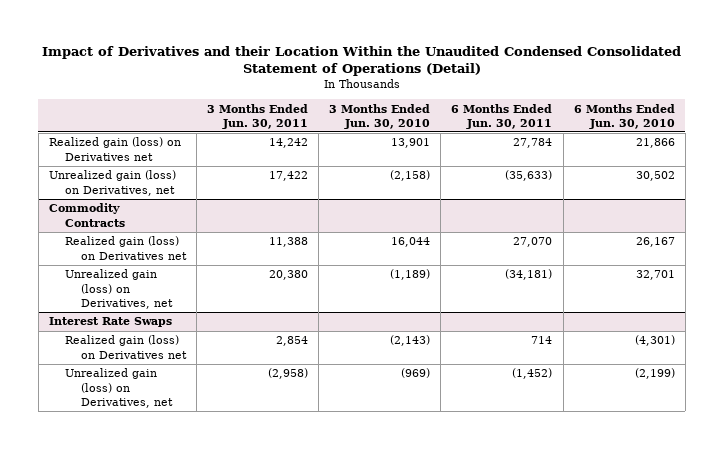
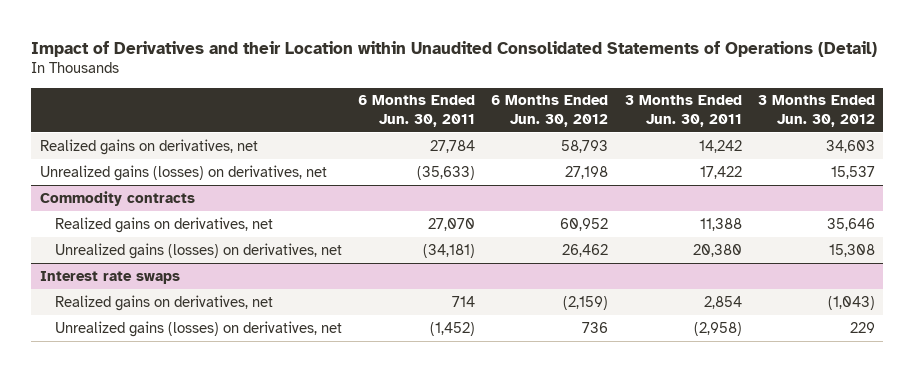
- Impact of Derivatives and their Location Within the Unaudited Condensed Consolidated Statement of Operations (Detail)
+ Impact of Derivatives and their Location within Unaudited Consolidated Statements of Operations (Detail)
- | 3 Months Ended Jun. 30, 2011 | 3 Months Ended Jun. 30, 2010 | 6 Months Ended Jun. 30, 2011 | 6 Months Ended Jun. 30, 2010
+ | 6 Months Ended Jun. 30, 2011 | 6 Months Ended Jun. 30, 2012 | 3 Months Ended Jun. 30, 2011 | 3 Months Ended Jun. 30, 2012
- Realized gain (loss) on Derivatives net | 14,242 | 13,901 | 27,784 | 21,866
- Unrealized gain (loss) on Derivatives, net | 17,422 | (2,158) | (35,633) | 30,502
- Commodity Contracts
- Realized gain (loss) on Derivatives net | 11,388 | 16,044 | 27,070 | 26,167
- Unrealized gain (loss) on Derivatives, net | 20,380 | (1,189) | (34,181) | 32,701
- Interest Rate Swaps
- Realized gain (loss) on Derivatives net | 2,854 | (2,143) | 714 | (4,301)
- Unrealized gain (loss) on Derivatives, net | (2,958) | (969) | (1,452) | (2,199)
+ Realized gains on derivatives, net | 27,784 | 58,793 | 14,242 | 34,603
+ Unrealized gains (losses) on derivatives, net | (35,633) | 27,198 | 17,422 | 15,537
+ Commodity contracts
+ Realized gains on derivatives, net | 27,070 | 60,952 | 11,388 | 35,646
+ Unrealized gains (losses) on derivatives, net | (34,181) | 26,462 | 20,380 | 15,308
+ Interest rate swaps
+ Realized gains on derivatives, net | 714 | (2,159) | 2,854 | (1,043)
+ Unrealized gains (losses) on derivatives, net | (1,452) | 736 | (2,958) | 229

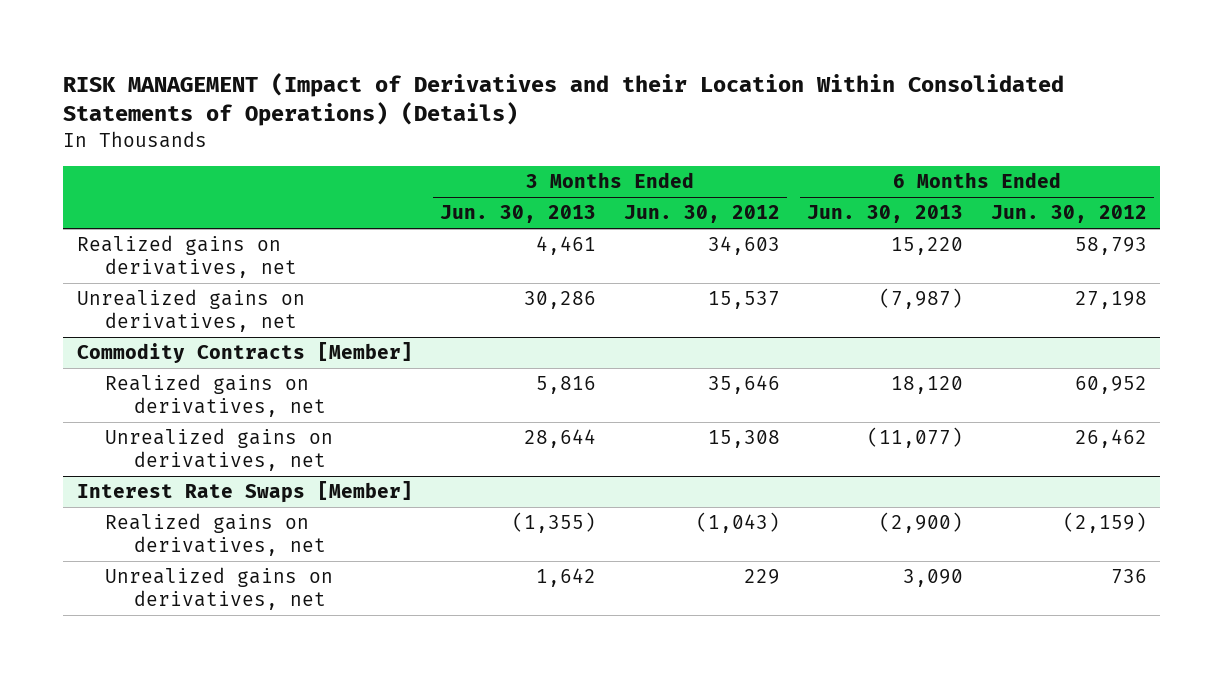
- Impact of Derivatives and their Location within Unaudited Consolidated Statements of Operations (Detail)
+ RISK MANAGEMENT (Impact of Derivatives and their Location Within Consolidated Statements of Operations) (Details)
- | 6 Months Ended Jun. 30, 2011 | 6 Months Ended Jun. 30, 2012 | 3 Months Ended Jun. 30, 2011 | 3 Months Ended Jun. 30, 2012
+ | 3 Months Ended Jun. 30, 2013 | 3 Months Ended Jun. 30, 2012 | 6 Months Ended Jun. 30, 2013 | 6 Months Ended Jun. 30, 2012
- Unrealized gains (losses) on derivatives, net | (35,633) | 27,198 | 17,422 | 15,537
- Commodity contracts
+ Unrealized gains on derivatives, net | 30,286 | 15,537 | (7,987) | 27,198
+ Commodity Contracts [Member]
- Unrealized gains (losses) on derivatives, net | (34,181) | 26,462 | 20,380 | 15,308
- Interest rate swaps
+ Unrealized gains on derivatives, net | 28,644 | 15,308 | (11,077) | 26,462
+ Interest Rate Swaps [Member]
- Unrealized gains (losses) on derivatives, net | (1,452) | 736 | (2,958) | 229
+ Unrealized gains on derivatives, net | 1,642 | 229 | 3,090 | 736

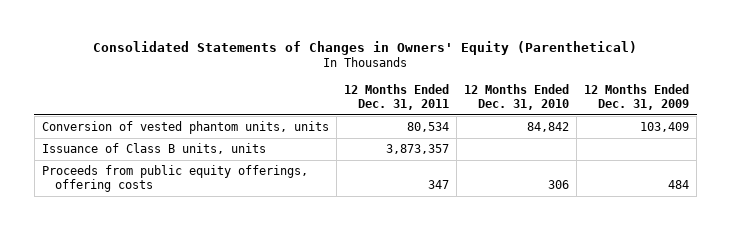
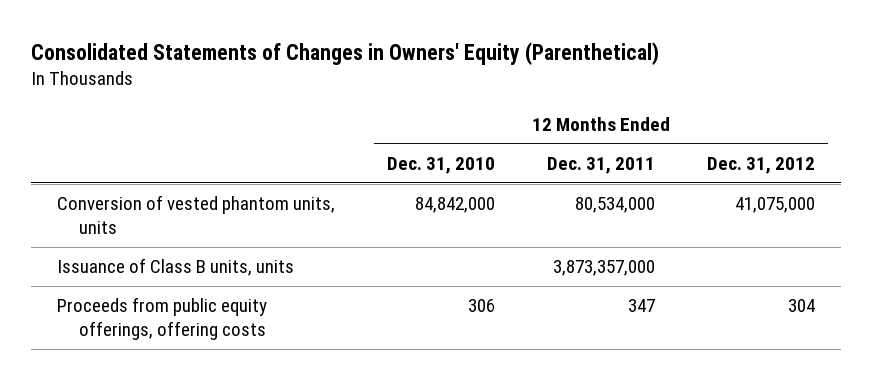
- | 12 Months Ended Dec. 31, 2011 | 12 Months Ended Dec. 31, 2010 | 12 Months Ended Dec. 31, 2009
+ | 12 Months Ended Dec. 31, 2010 | 12 Months Ended Dec. 31, 2011 | 12 Months Ended Dec. 31, 2012
- Conversion of vested phantom units, units | 80,534 | 84,842 | 103,409
- Issuance of Class B units, units | 3,873,357 | |
+ Conversion of vested phantom units, units | 84,842,000 | 80,534,000 | 41,075,000
+ Issuance of Class B units, units | | 3,873,357,000 |

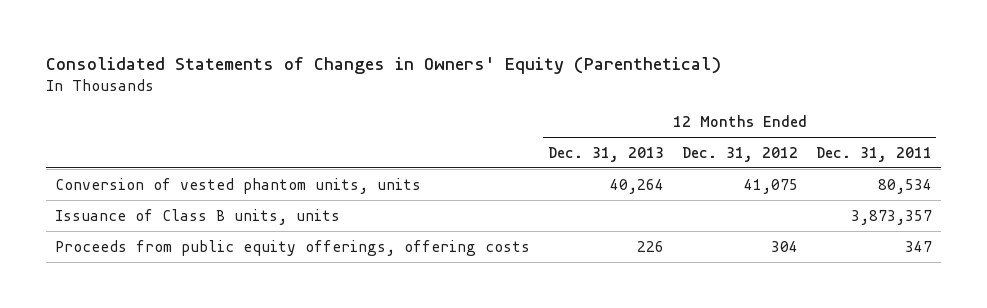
- | 12 Months Ended Dec. 31, 2010 | 12 Months Ended Dec. 31, 2011 | 12 Months Ended Dec. 31, 2012
+ | 12 Months Ended Dec. 31, 2013 | 12 Months Ended Dec. 31, 2012 | 12 Months Ended Dec. 31, 2011
- Conversion of vested phantom units, units | 84,842,000 | 80,534,000 | 41,075,000
- Issuance of Class B units, units | | 3,873,357,000 |
+ Conversion of vested phantom units, units | 40,264 | 41,075 | 80,534
+ Issuance of Class B units, units | | | 3,873,357

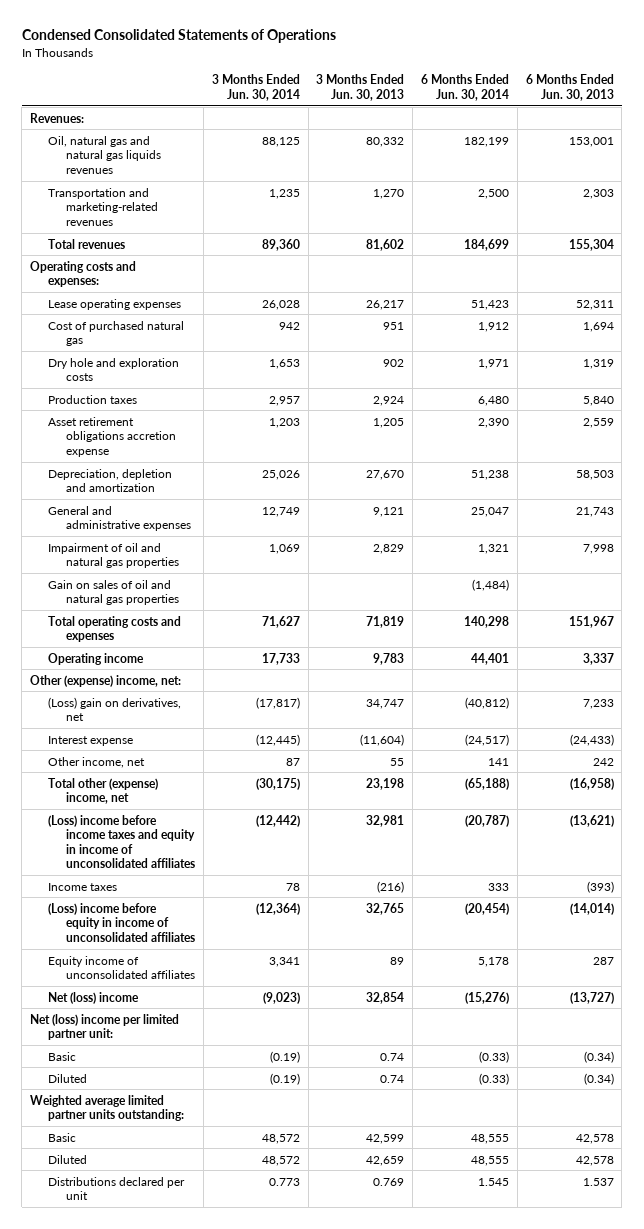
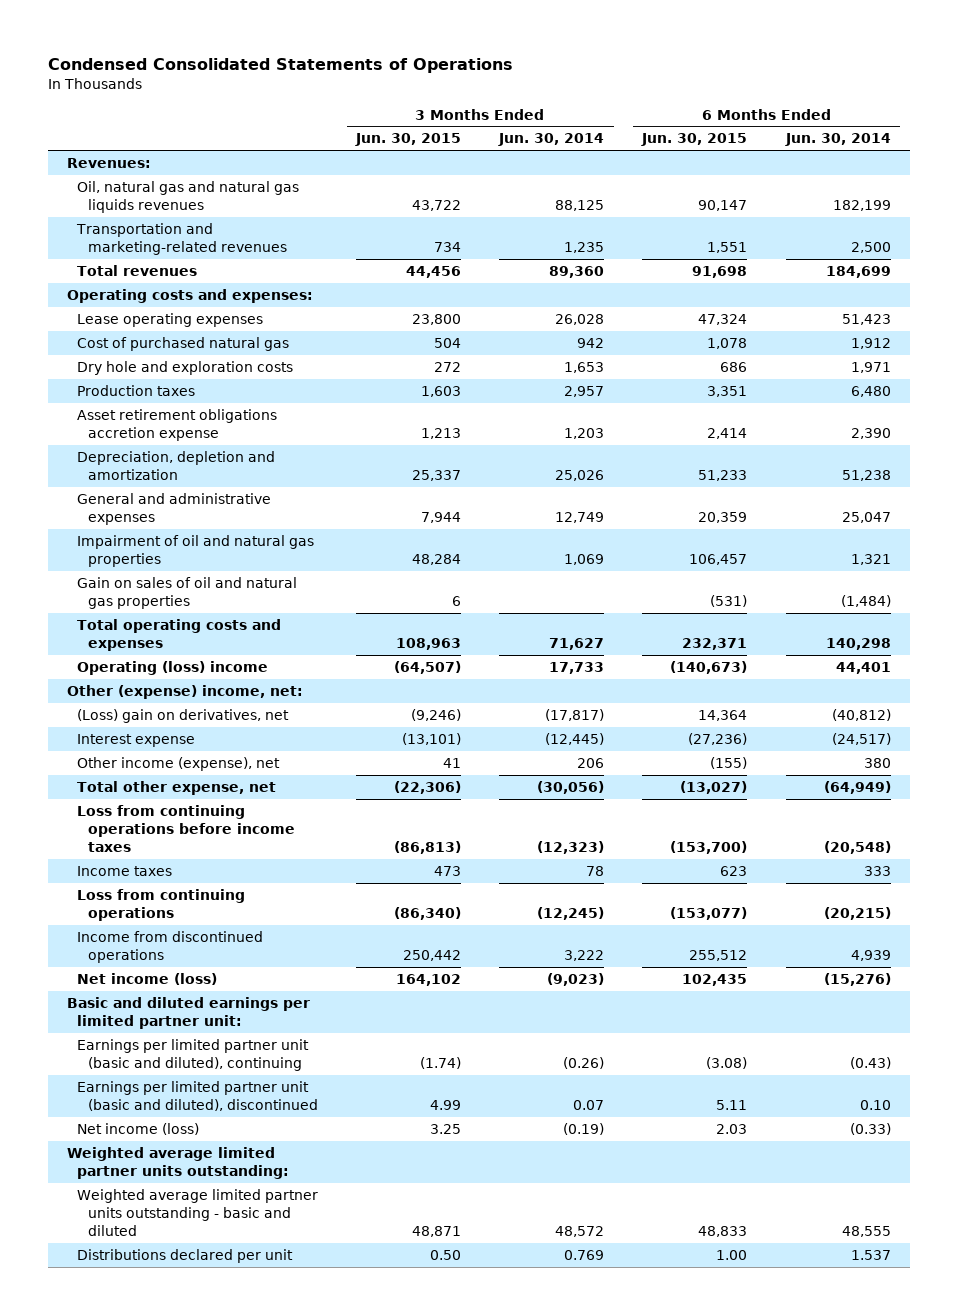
- | 3 Months Ended Jun. 30, 2014 | 3 Months Ended Jun. 30, 2013 | 6 Months Ended Jun. 30, 2014 | 6 Months Ended Jun. 30, 2013
+ | 3 Months Ended Jun. 30, 2015 | 3 Months Ended Jun. 30, 2014 | 6 Months Ended Jun. 30, 2015 | 6 Months Ended Jun. 30, 2014
- Operating income | 17,733 | 9,783 | 44,401 | 3,337
+ Operating (loss) income | (64,507) | 17,733 | (140,673) | 44,401
- Other income, net | 87 | 55 | 141 | 242
- Total other (expense) income, net | (30,175) | 23,198 | (65,188) | (16,958)
- (Loss) income before income taxes and equity in income of unconsolidated affiliates | (12,442) | 32,981 | (20,787) | (13,621)
+ Other income (expense), net | 41 | 206 | (155) | 380
+ Total other expense, net | (22,306) | (30,056) | (13,027) | (64,949)
+ Loss from continuing operations before income taxes | (86,813) | (12,323) | (153,700) | (20,548)
- (Loss) income before equity in income of unconsolidated affiliates | (12,364) | 32,765 | (20,454) | (14,014)
- Equity income of unconsolidated affiliates | 3,341 | 89 | 5,178 | 287
- Net (loss) income | (9,023) | 32,854 | (15,276) | (13,727)
- Net (loss) income per limited partner unit:
- Basic | (0.19) | 0.74 | (0.33) | (0.34)
- Diluted | (0.19) | 0.74 | (0.33) | (0.34)
+ Loss from continuing operations | (86,340) | (12,245) | (153,077) | (20,215)
+ Income from discontinued operations | 250,442 | 3,222 | 255,512 | 4,939
+ Net income (loss) | 164,102 | (9,023) | 102,435 | (15,276)
+ Basic and diluted earnings per limited partner unit:
+ Earnings per limited partner unit (basic and diluted), continuing | (1.74) | (0.26) | (3.08) | (0.43)
+ Earnings per limited partner unit (basic and diluted), discontinued | 4.99 | 0.07 | 5.11 | 0.10
+ Net income (loss) | 3.25 | (0.19) | 2.03 | (0.33)
- Basic | 48,572 | 42,599 | 48,555 | 42,578
- Diluted | 48,572 | 42,659 | 48,555 | 42,578
- Distributions declared per unit | 0.773 | 0.769 | 1.545 | 1.537
+ Weighted average limited partner units outstanding - basic and diluted | 48,871 | 48,572 | 48,833 | 48,555
+ Distributions declared per unit | 0.50 | 0.769 | 1.00 | 1.537

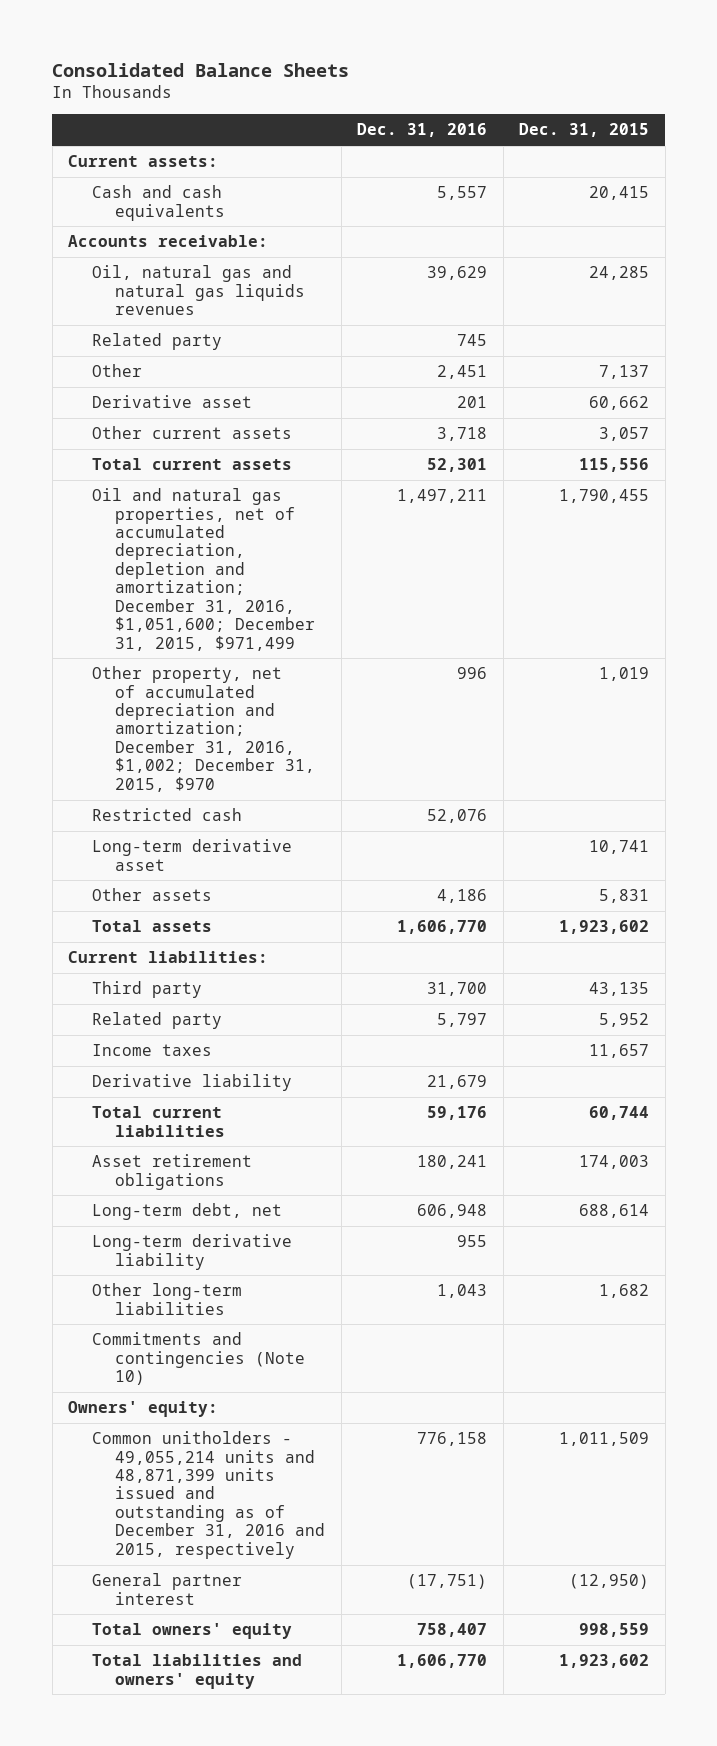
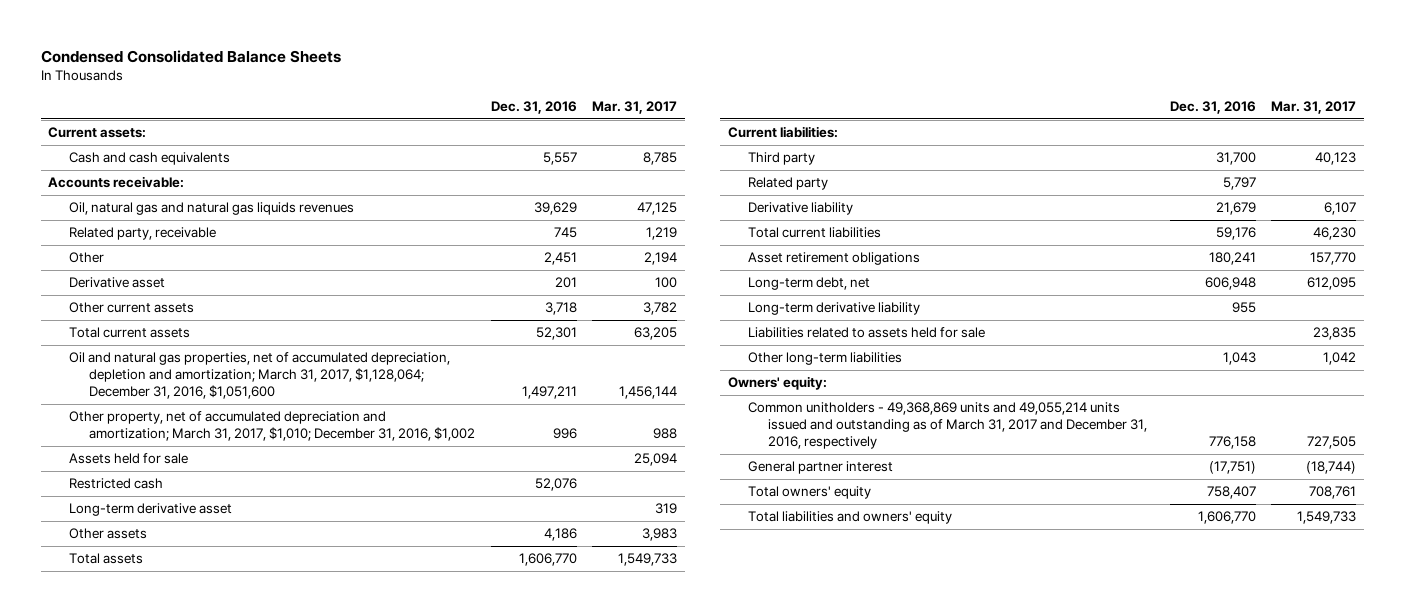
- Consolidated Balance Sheets
+ Condensed Consolidated Balance Sheets
- | Dec. 31, 2016 | Dec. 31, 2015
+ | Dec. 31, 2016 | Mar. 31, 2017
- Related party | 745 |
+ Related party, receivable | 745 | 1,219
- Oil and natural gas properties, net of accumulated depreciation, depletion and amortization; December 31, 2016, $1,051,600; December 31, 2015, $971,499 | 1,497,211 | 1,790,455
- Other property, net of accumulated depreciation and amortization; December 31, 2016, $1,002; December 31, 2015, $970 | 996 | 1,019
+ Oil and natural gas properties, net of accumulated depreciation, depletion and amortization; March 31, 2017, $1,128,064; December 31, 2016, $1,051,600 | 1,497,211 | 1,456,144
+ Other property, net of accumulated depreciation and amortization; March 31, 2017, $1,010; December 31, 2016, $1,002 | 996 | 988
+ Assets held for sale | | 25,094
- Income taxes | | 11,657
+ Liabilities related to assets held for sale | | 23,835
- Commitments and contingencies (Note 10)
- Common unitholders - 49,055,214 units and 48,871,399 units issued and outstanding as of December 31, 2016 and 2015, respectively | 776,158 | 1,011,509
+ Common unitholders - 49,368,869 units and 49,055,214 units issued and outstanding as of March 31, 2017 and December 31, 2016, respectively | 776,158 | 727,505

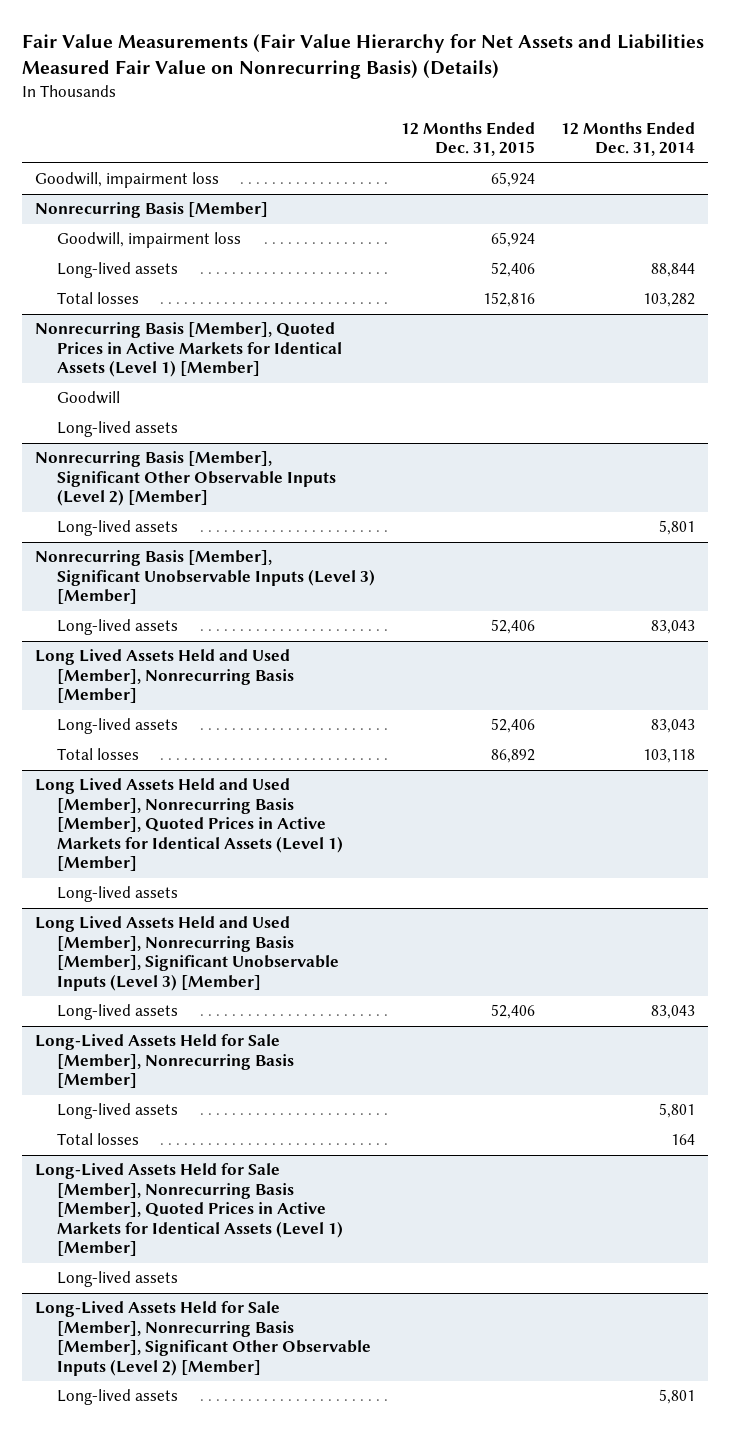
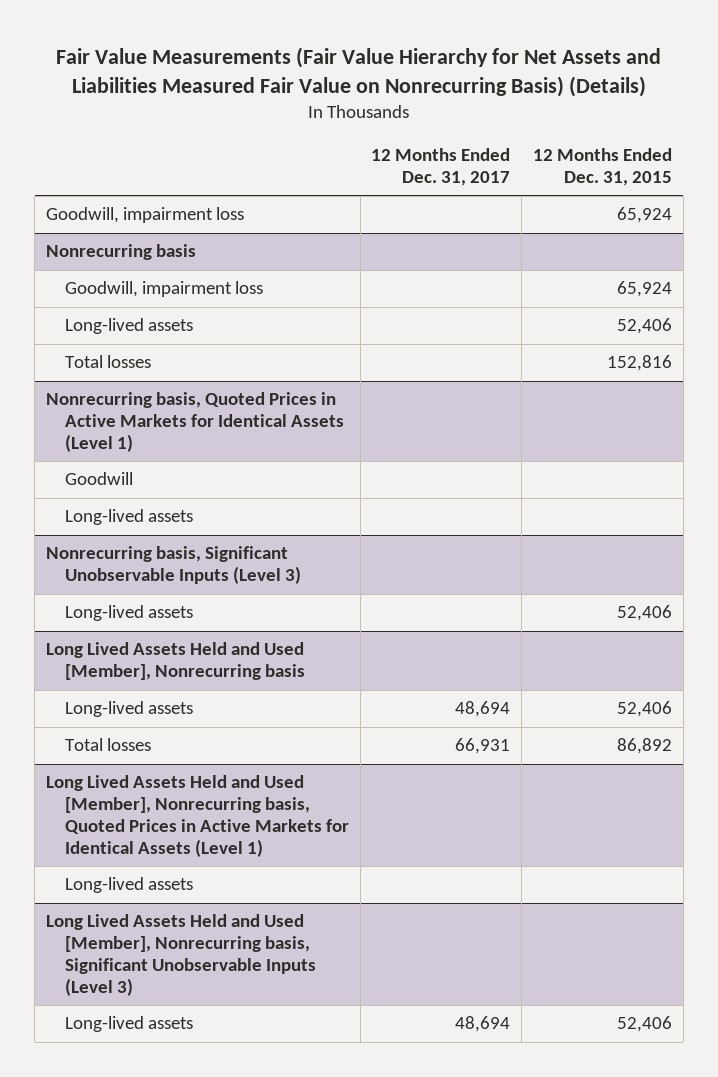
- | 12 Months Ended Dec. 31, 2015 | 12 Months Ended Dec. 31, 2014
+ | 12 Months Ended Dec. 31, 2017 | 12 Months Ended Dec. 31, 2015
- Nonrecurring Basis [Member]
+ Nonrecurring basis
- Nonrecurring Basis [Member], Quoted Prices in Active Markets for Identical Assets (Level 1) [Member]
+ Nonrecurring basis, Quoted Prices in Active Markets for Identical Assets (Level 1)
- Nonrecurring Basis [Member], Significant Other Observable Inputs (Level 2) [Member]
- Long-lived assets | | 5,801
- Nonrecurring Basis [Member], Significant Unobservable Inputs (Level 3) [Member]
+ Nonrecurring basis, Significant Unobservable Inputs (Level 3)
- Long Lived Assets Held and Used [Member], Nonrecurring Basis [Member]
+ Long Lived Assets Held and Used [Member], Nonrecurring basis
- Long Lived Assets Held and Used [Member], Nonrecurring Basis [Member], Quoted Prices in Active Markets for Identical Assets (Level 1) [Member]
+ Long Lived Assets Held and Used [Member], Nonrecurring basis, Quoted Prices in Active Markets for Identical Assets (Level 1)
- Long Lived Assets Held and Used [Member], Nonrecurring Basis [Member], Significant Unobservable Inputs (Level 3) [Member]
+ Long Lived Assets Held and Used [Member], Nonrecurring basis, Significant Unobservable Inputs (Level 3)
- Long-Lived Assets Held for Sale [Member], Nonrecurring Basis [Member]
- Long-lived assets | | 5,801
- Total losses | | 164
- Long-Lived Assets Held for Sale [Member], Nonrecurring Basis [Member], Quoted Prices in Active Markets for Identical Assets (Level 1) [Member]
- Long-lived assets
- Long-Lived Assets Held for Sale [Member], Nonrecurring Basis [Member], Significant Other Observable Inputs (Level 2) [Member]
- Long-lived assets | | 5,801

